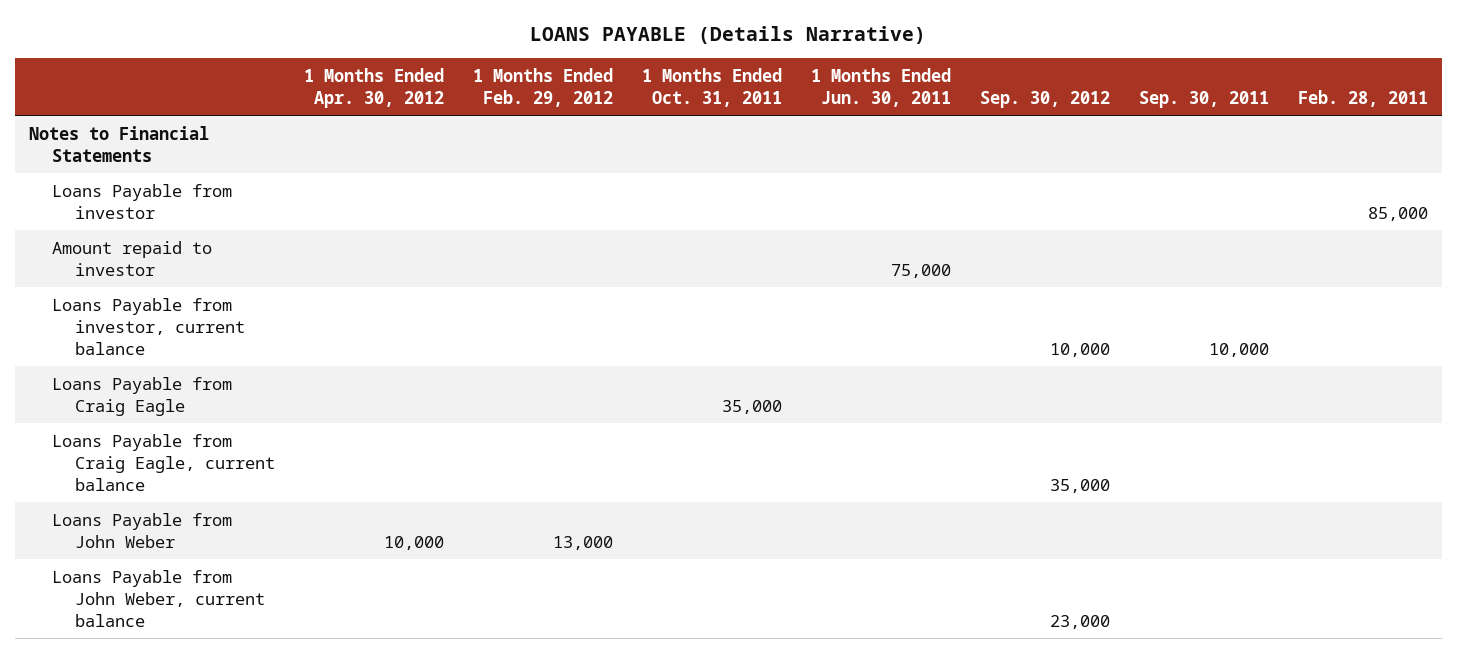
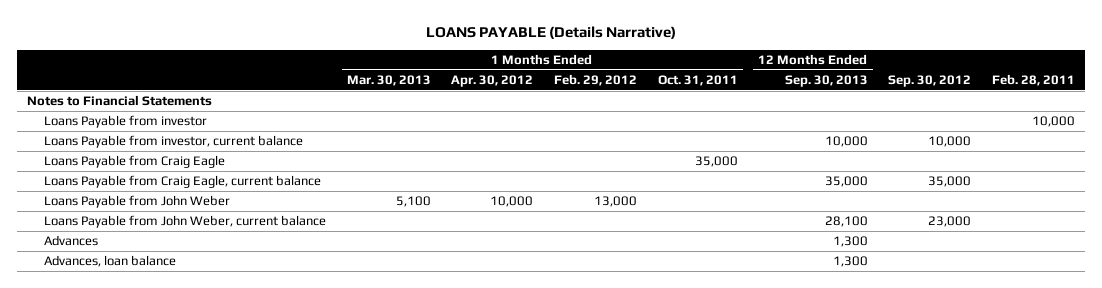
- | 1 Months Ended Apr. 30, 2012 | 1 Months Ended Feb. 29, 2012 | 1 Months Ended Oct. 31, 2011 | 1 Months Ended Jun. 30, 2011 | Sep. 30, 2012 | Sep. 30, 2011 | Feb. 28, 2011
+ | 1 Months Ended Mar. 30, 2013 | 1 Months Ended Apr. 30, 2012 | 1 Months Ended Feb. 29, 2012 | 1 Months Ended Oct. 31, 2011 | 12 Months Ended Sep. 30, 2013 | Sep. 30, 2012 | Feb. 28, 2011
- Loans Payable from investor | | | | | | | 85,000
- Amount repaid to investor | | | | 75,000 | | |
+ Loans Payable from investor | | | | | | | 10,000
+ Advances | | | | | 1,300 | |
+ Advances, loan balance | | | | | 1,300 | |

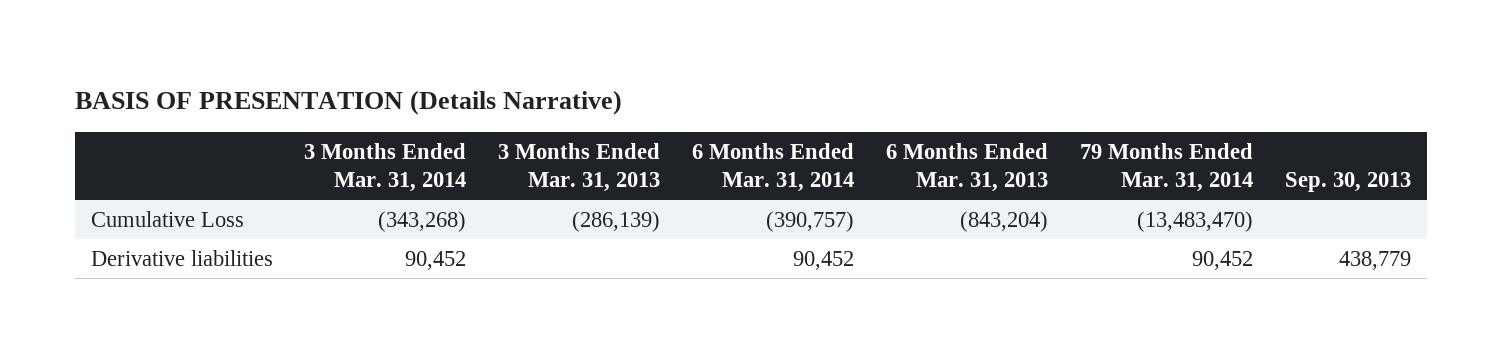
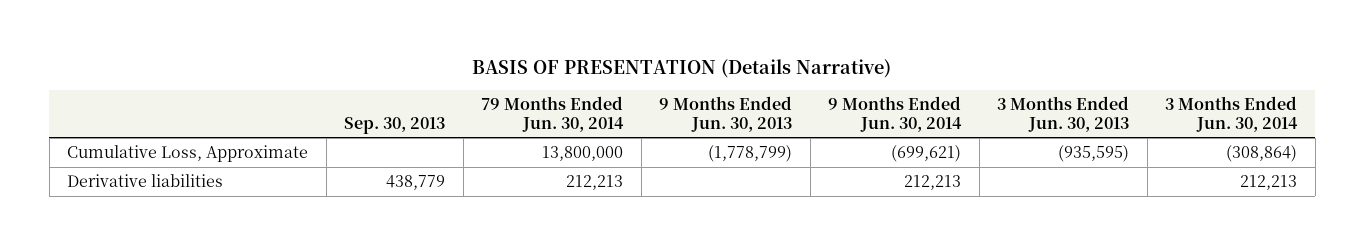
- | 3 Months Ended Mar. 31, 2014 | 3 Months Ended Mar. 31, 2013 | 6 Months Ended Mar. 31, 2014 | 6 Months Ended Mar. 31, 2013 | 79 Months Ended Mar. 31, 2014 | Sep. 30, 2013
+ | Sep. 30, 2013 | 79 Months Ended Jun. 30, 2014 | 9 Months Ended Jun. 30, 2013 | 9 Months Ended Jun. 30, 2014 | 3 Months Ended Jun. 30, 2013 | 3 Months Ended Jun. 30, 2014
- Cumulative Loss | (343,268) | (286,139) | (390,757) | (843,204) | (13,483,470) |
+ Cumulative Loss, Approximate | | 13,800,000 | (1,778,799) | (699,621) | (935,595) | (308,864)

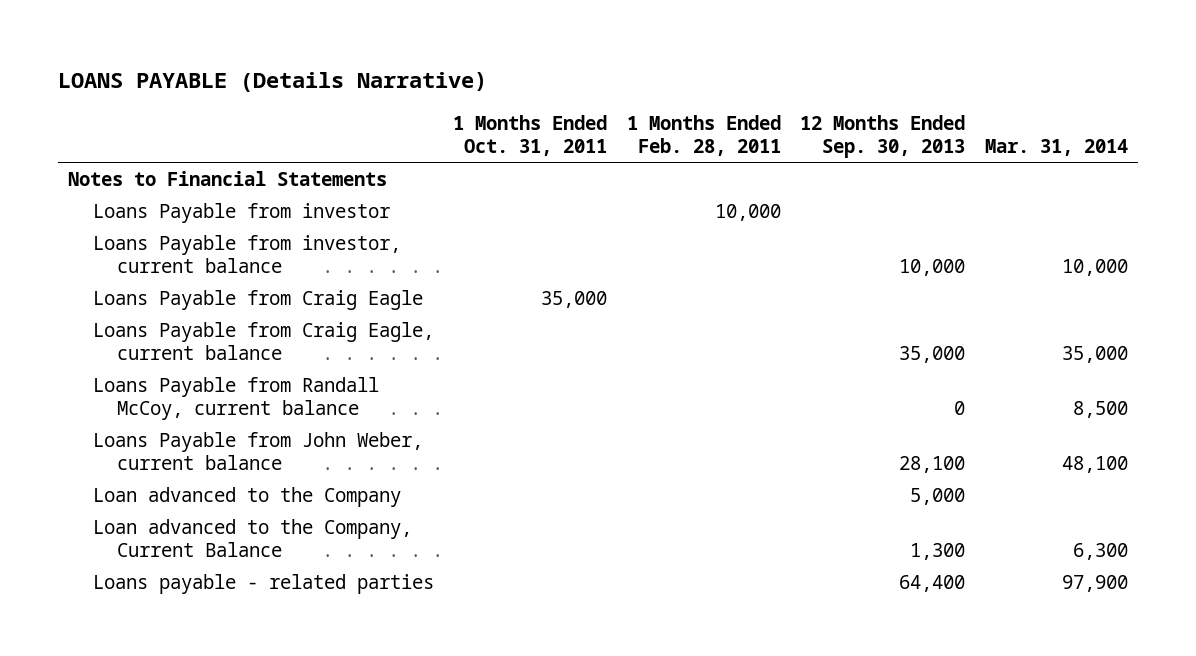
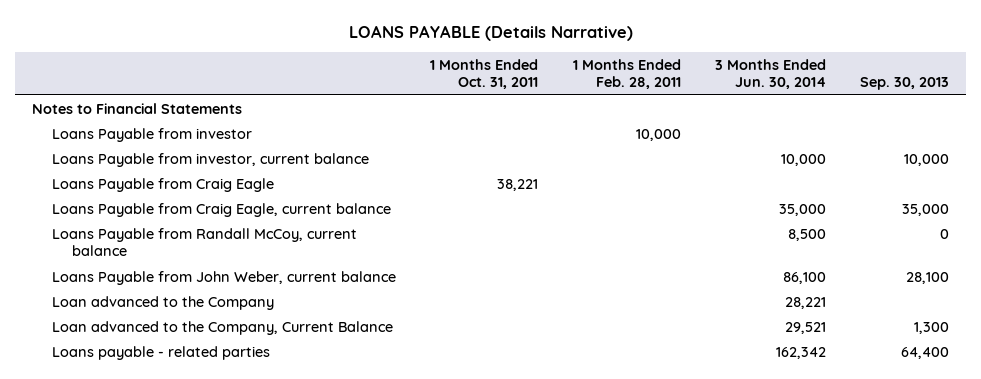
- | 1 Months Ended Oct. 31, 2011 | 1 Months Ended Feb. 28, 2011 | 12 Months Ended Sep. 30, 2013 | Mar. 31, 2014
+ | 1 Months Ended Oct. 31, 2011 | 1 Months Ended Feb. 28, 2011 | 3 Months Ended Jun. 30, 2014 | Sep. 30, 2013
- Loans Payable from Craig Eagle | 35,000 | | |
+ Loans Payable from Craig Eagle | 38,221 | | |

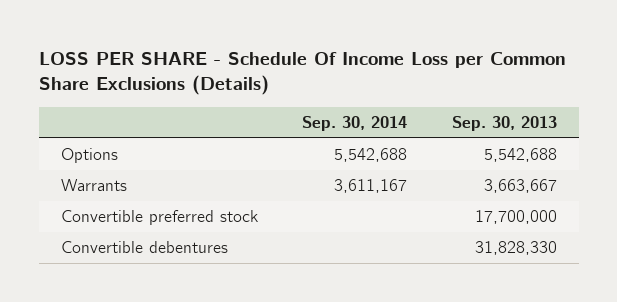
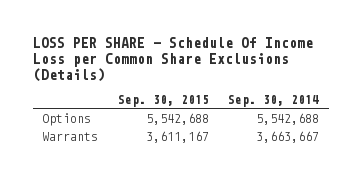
- | Sep. 30, 2014 | Sep. 30, 2013
+ | Sep. 30, 2015 | Sep. 30, 2014
- Warrants | 3,611,167 | 3,663,667
- Convertible preferred stock | | 17,700,000
- Convertible debentures | | 31,828,330
+ Warrants | 3,611,167 | 3,663,667

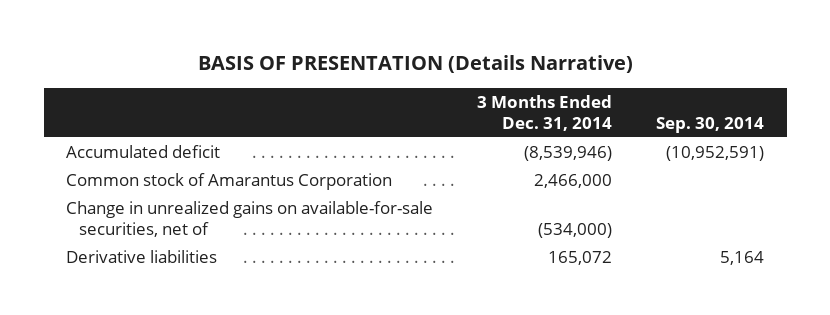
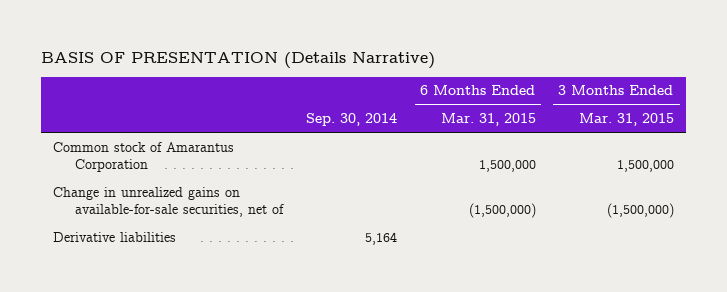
- | 3 Months Ended Dec. 31, 2014 | Sep. 30, 2014
+ | Sep. 30, 2014 | 6 Months Ended Mar. 31, 2015 | 3 Months Ended Mar. 31, 2015
- Accumulated deficit | (8,539,946) | (10,952,591)

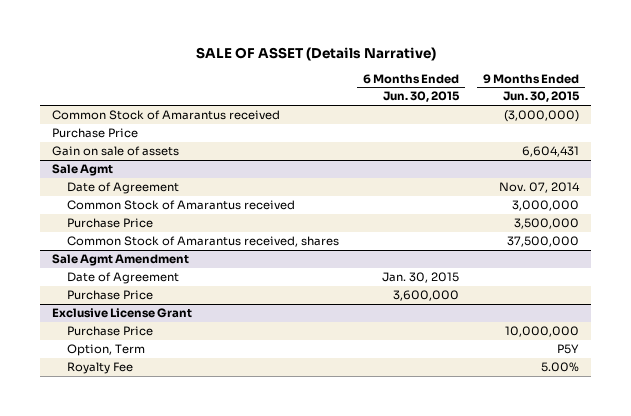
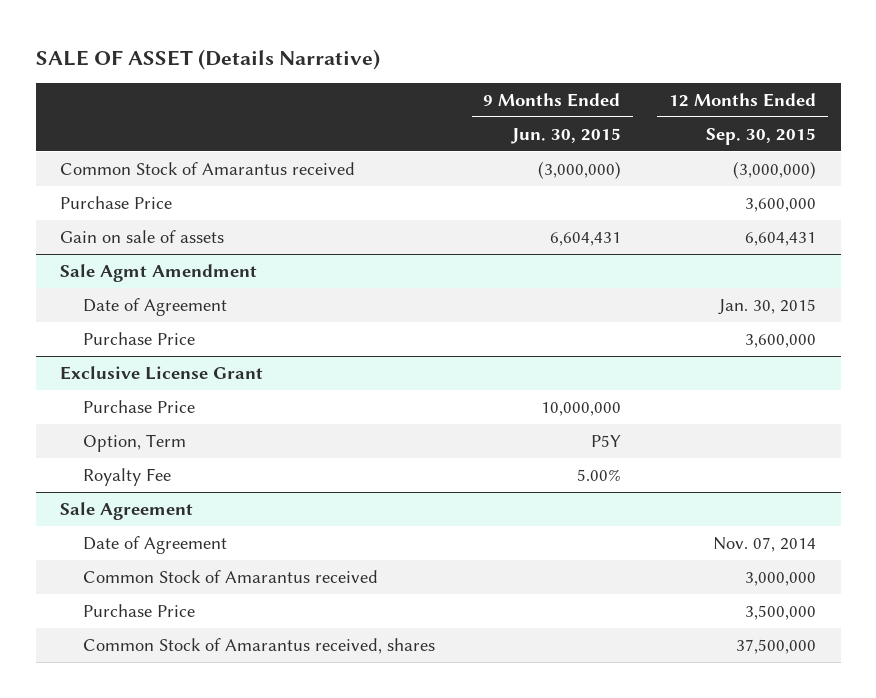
- | 6 Months Ended Jun. 30, 2015 | 9 Months Ended Jun. 30, 2015
+ | 9 Months Ended Jun. 30, 2015 | 12 Months Ended Sep. 30, 2015
- Sale Agmt
- Date of Agreement | | Nov. 07, 2014
- Common Stock of Amarantus received | | 3,000,000
- Purchase Price | | 3,500,000
- Common Stock of Amarantus received, shares | | 37,500,000
+ Sale Agreement
+ Date of Agreement | | Nov. 07, 2014
+ Common Stock of Amarantus received | | 3,000,000
+ Purchase Price | | 3,500,000
+ Common Stock of Amarantus received, shares | | 37,500,000

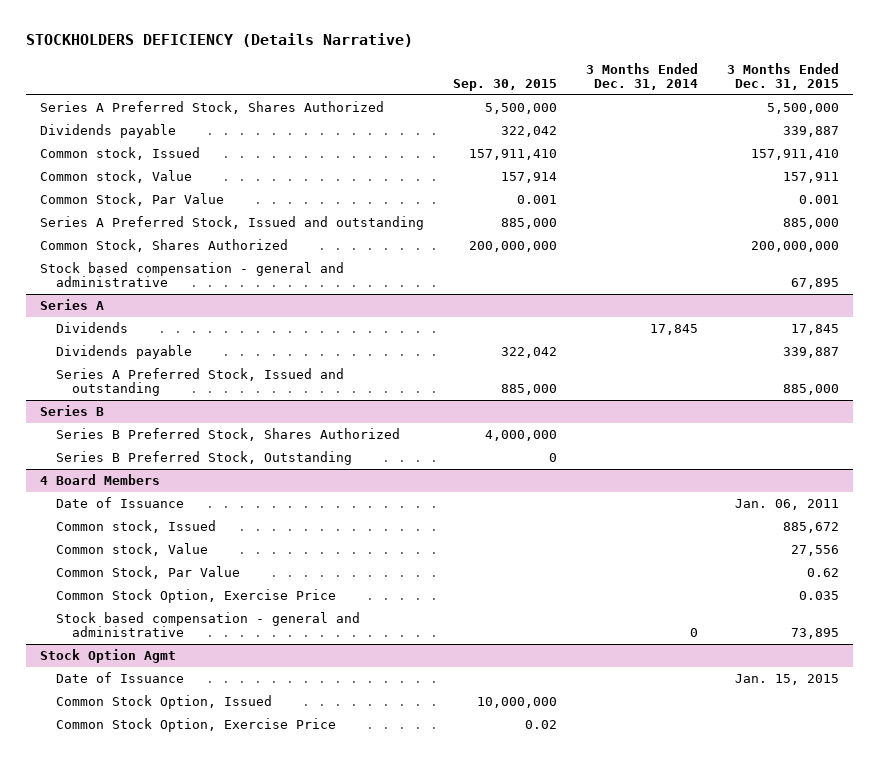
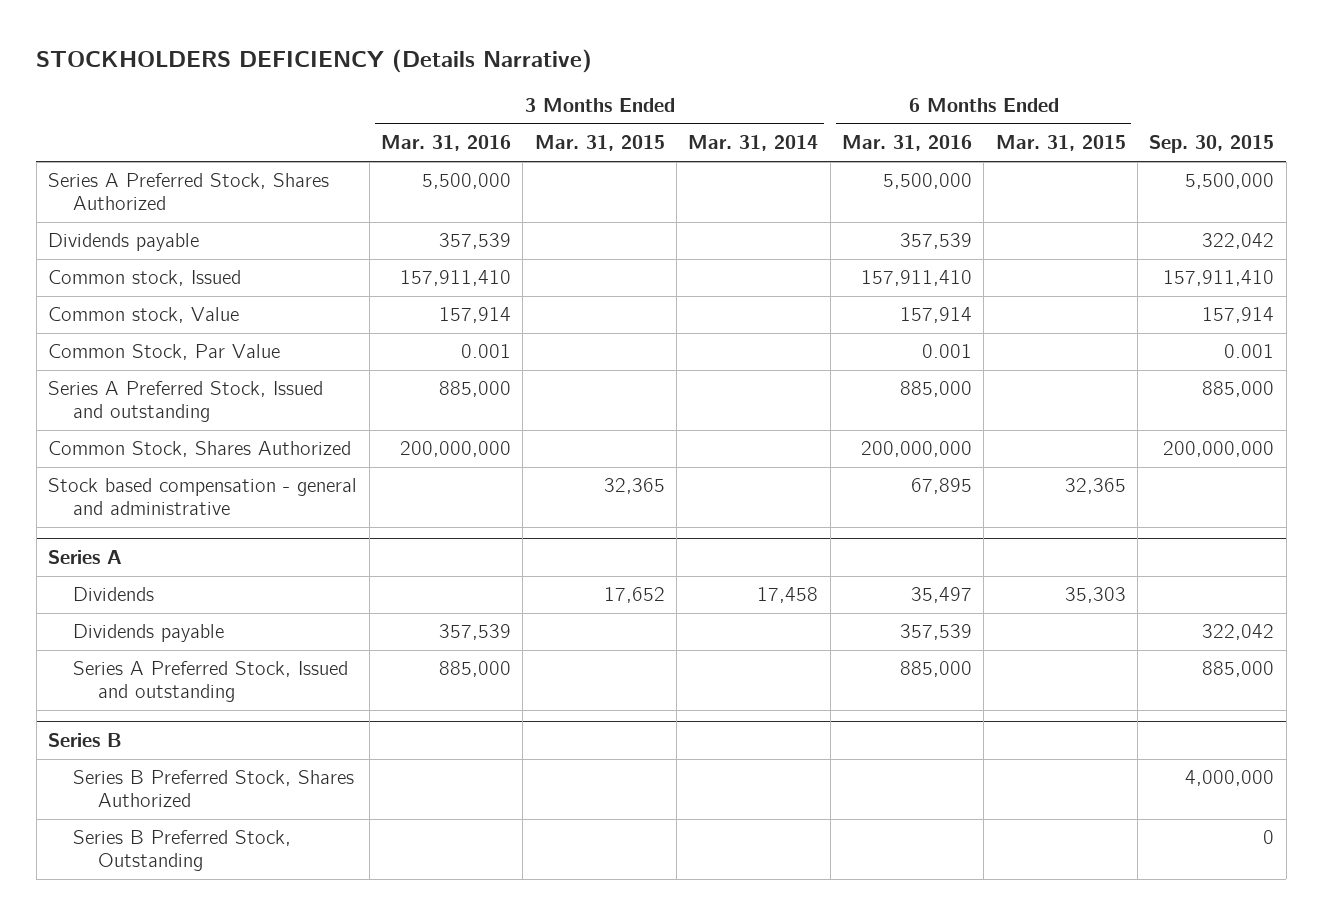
- | Sep. 30, 2015 | 3 Months Ended Dec. 31, 2014 | 3 Months Ended Dec. 31, 2015
+ | 3 Months Ended Mar. 31, 2016 | 3 Months Ended Mar. 31, 2015 | 3 Months Ended Mar. 31, 2014 | 6 Months Ended Mar. 31, 2016 | 6 Months Ended Mar. 31, 2015 | Sep. 30, 2015
- 4 Board Members
- Date of Issuance | | | Jan. 06, 2011
- Common stock, Issued | | | 885,672
- Common stock, Value | | | 27,556
- Common Stock, Par Value | | | 0.62
- Common Stock Option, Exercise Price | | | 0.035
- Stock based compensation - general and administrative | | 0 | 73,895
- Stock Option Agmt
- Date of Issuance | | | Jan. 15, 2015
- Common Stock Option, Issued | 10,000,000 | |
- Common Stock Option, Exercise Price | 0.02 | |

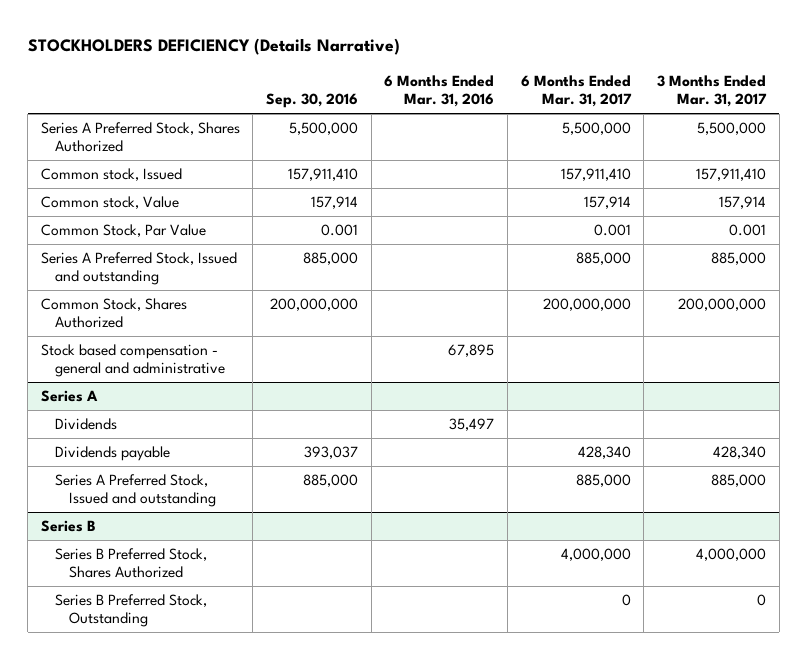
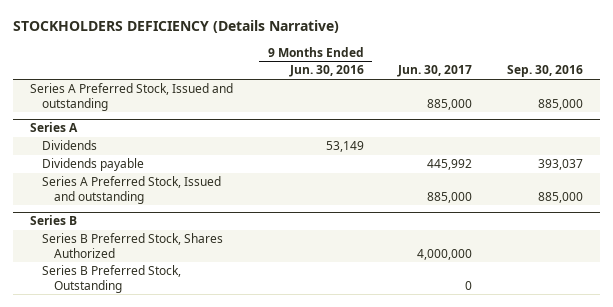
- | Sep. 30, 2016 | 6 Months Ended Mar. 31, 2016 | 6 Months Ended Mar. 31, 2017 | 3 Months Ended Mar. 31, 2017
+ | 9 Months Ended Jun. 30, 2016 | Jun. 30, 2017 | Sep. 30, 2016
- Series A Preferred Stock, Shares Authorized | 5,500,000 | | 5,500,000 | 5,500,000
- Common stock, Issued | 157,911,410 | | 157,911,410 | 157,911,410
- Common stock, Value | 157,914 | | 157,914 | 157,914
- Common Stock, Par Value | 0.001 | | 0.001 | 0.001
- Common Stock, Shares Authorized | 200,000,000 | | 200,000,000 | 200,000,000
- Stock based compensation - general and administrative | | 67,895 | |

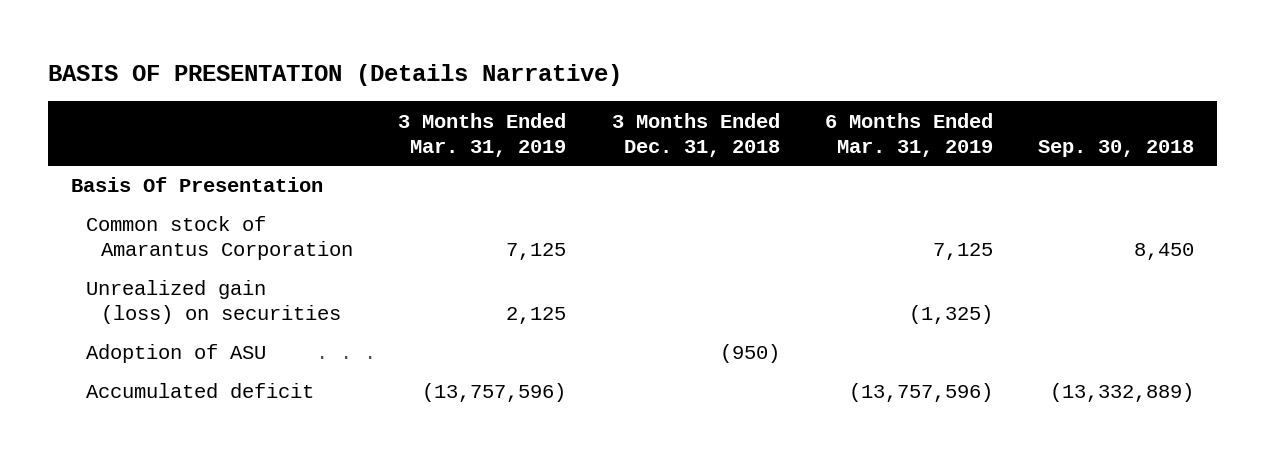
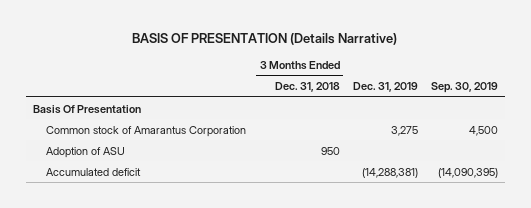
- | 3 Months Ended Mar. 31, 2019 | 3 Months Ended Dec. 31, 2018 | 6 Months Ended Mar. 31, 2019 | Sep. 30, 2018
+ | 3 Months Ended Dec. 31, 2018 | Dec. 31, 2019 | Sep. 30, 2019
- Unrealized gain (loss) on securities | 2,125 | | (1,325) |
- Adoption of ASU | | (950) | |
+ Adoption of ASU | 950 | |

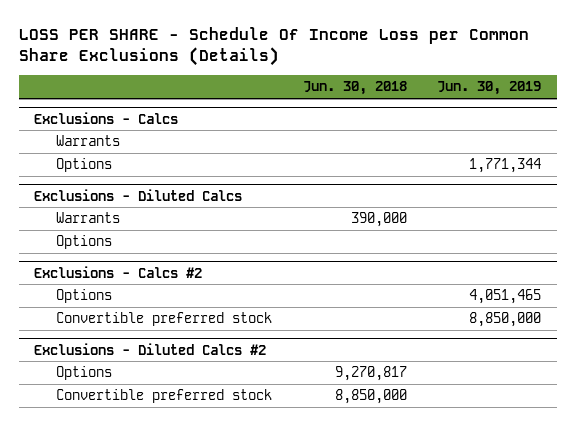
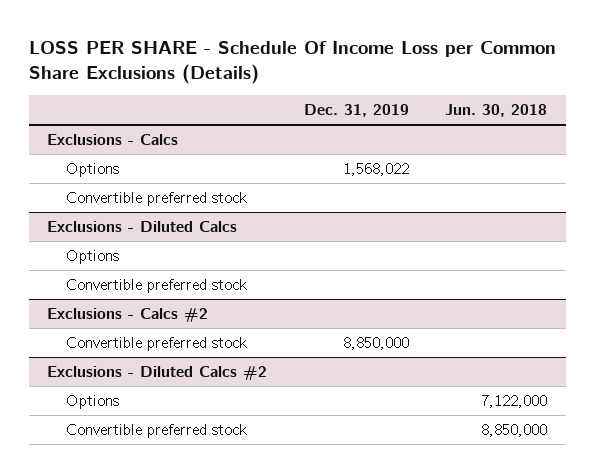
- | Jun. 30, 2018 | Jun. 30, 2019
+ | Dec. 31, 2019 | Jun. 30, 2018
@ Exclusions - Calcs
- Warrants
+ Convertible preferred stock
@ Exclusions - Diluted Calcs
- Warrants | 390,000 |
+ Convertible preferred stock
@ Exclusions - Calcs #2
- Options | | 4,051,465
@ Exclusions - Diluted Calcs #2
- Options | 9,270,817 |
+ Options | | 7,122,000

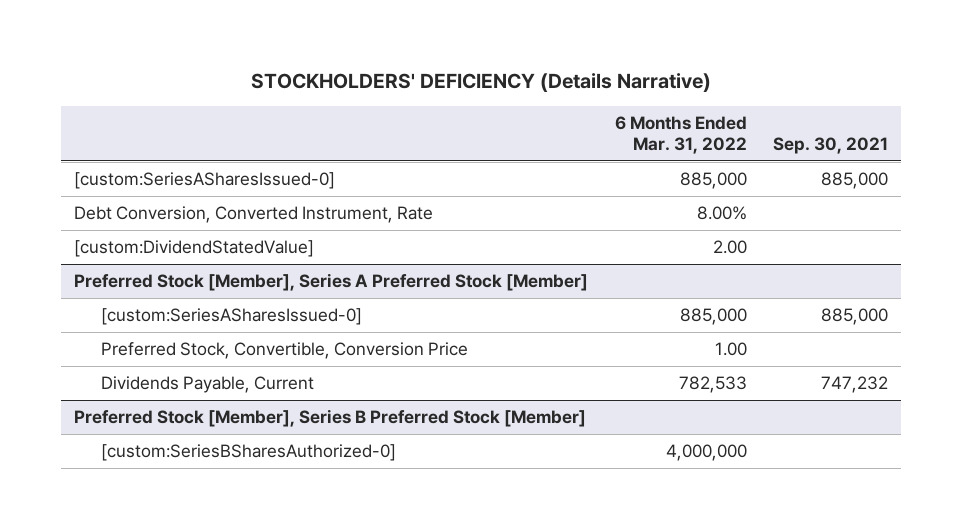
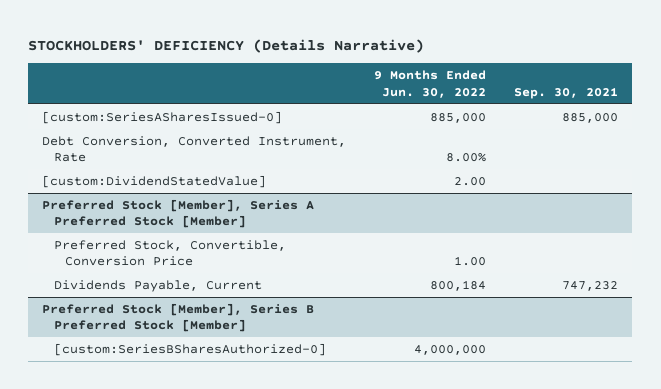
- | 6 Months Ended Mar. 31, 2022 | Sep. 30, 2021
+ | 9 Months Ended Jun. 30, 2022 | Sep. 30, 2021
@ Preferred Stock [Member], Series A Preferred Stock [Member]
- [custom:SeriesASharesIssued-0] | 885,000 | 885,000

